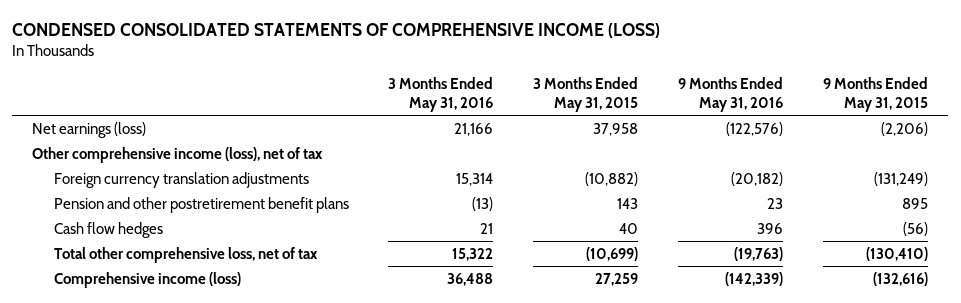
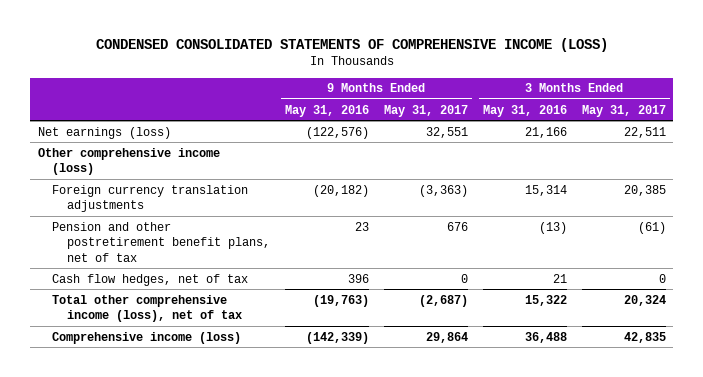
- | 3 Months Ended May 31, 2016 | 3 Months Ended May 31, 2015 | 9 Months Ended May 31, 2016 | 9 Months Ended May 31, 2015
+ | 9 Months Ended May 31, 2016 | 9 Months Ended May 31, 2017 | 3 Months Ended May 31, 2016 | 3 Months Ended May 31, 2017
- Other comprehensive income (loss), net of tax
+ Other comprehensive income (loss)
- Pension and other postretirement benefit plans | (13) | 143 | 23 | 895
- Cash flow hedges | 21 | 40 | 396 | (56)
- Total other comprehensive loss, net of tax | 15,322 | (10,699) | (19,763) | (130,410)
+ Pension and other postretirement benefit plans, net of tax | 23 | 676 | (13) | (61)
+ Cash flow hedges, net of tax | 396 | 0 | 21 | 0
+ Total other comprehensive income (loss), net of tax | (19,763) | (2,687) | 15,322 | 20,324

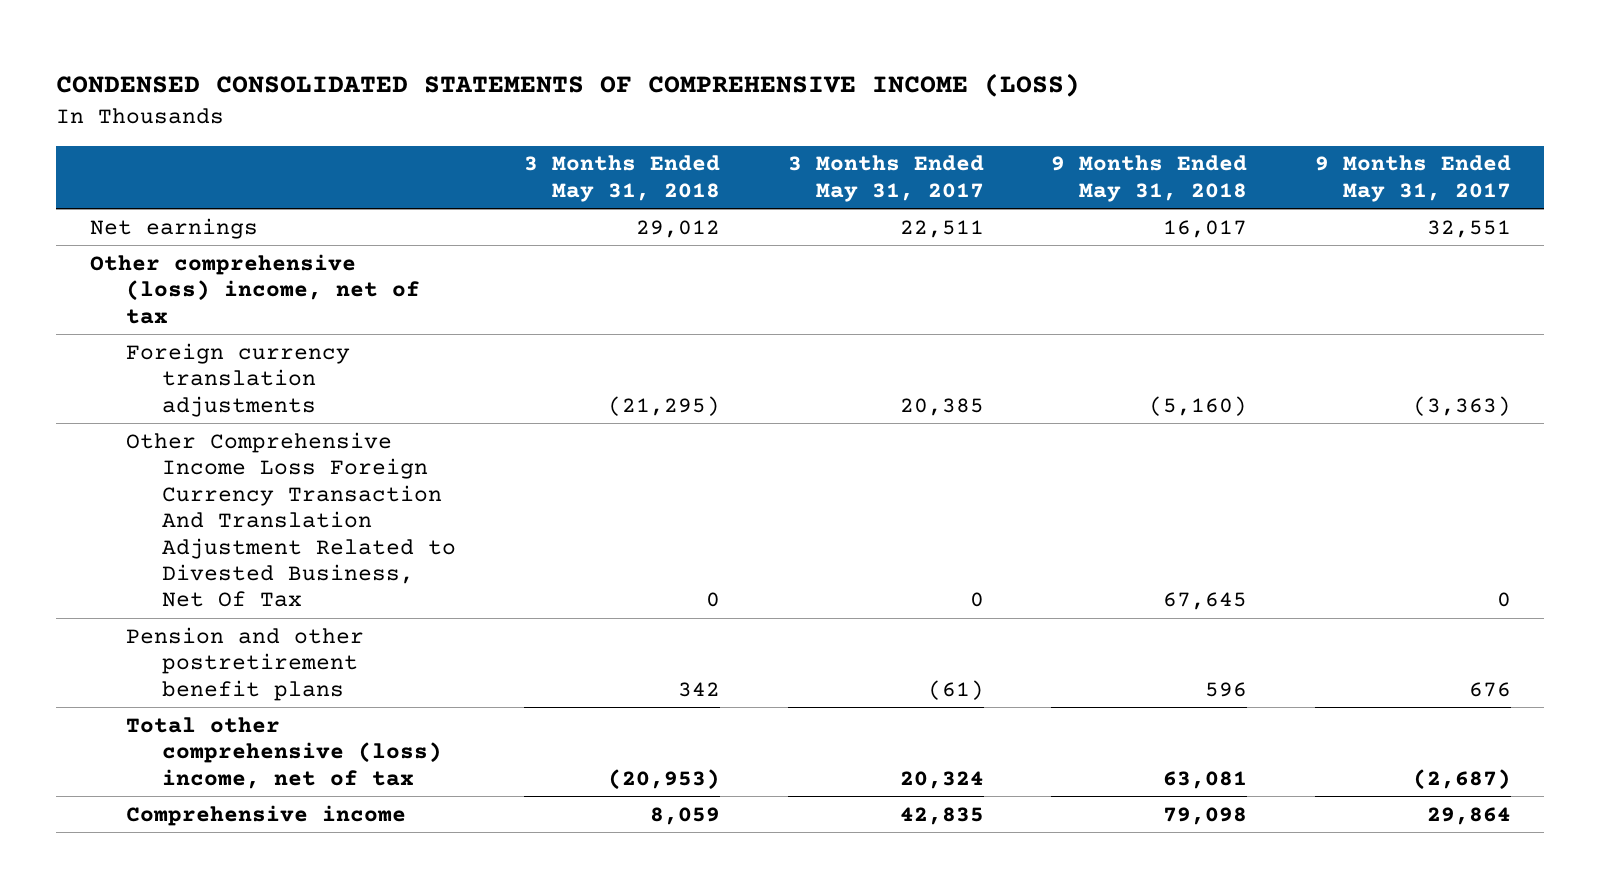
- | 9 Months Ended May 31, 2016 | 9 Months Ended May 31, 2017 | 3 Months Ended May 31, 2016 | 3 Months Ended May 31, 2017
+ | 3 Months Ended May 31, 2018 | 3 Months Ended May 31, 2017 | 9 Months Ended May 31, 2018 | 9 Months Ended May 31, 2017
- Net earnings (loss) | (122,576) | 32,551 | 21,166 | 22,511
- Other comprehensive income (loss)
+ Net earnings | 29,012 | 22,511 | 16,017 | 32,551
+ Other comprehensive (loss) income, net of tax
- Pension and other postretirement benefit plans, net of tax | 23 | 676 | (13) | (61)
- Cash flow hedges, net of tax | 396 | 0 | 21 | 0
- Total other comprehensive income (loss), net of tax | (19,763) | (2,687) | 15,322 | 20,324
- Comprehensive income (loss) | (142,339) | 29,864 | 36,488 | 42,835
+ Other Comprehensive Income Loss Foreign Currency Transaction And Translation Adjustment Related to Divested Business, Net Of Tax | 0 | 0 | 67,645 | 0
+ Pension and other postretirement benefit plans | 342 | (61) | 596 | 676
+ Total other comprehensive (loss) income, net of tax | (20,953) | 20,324 | 63,081 | (2,687)
+ Comprehensive income | 8,059 | 42,835 | 79,098 | 29,864

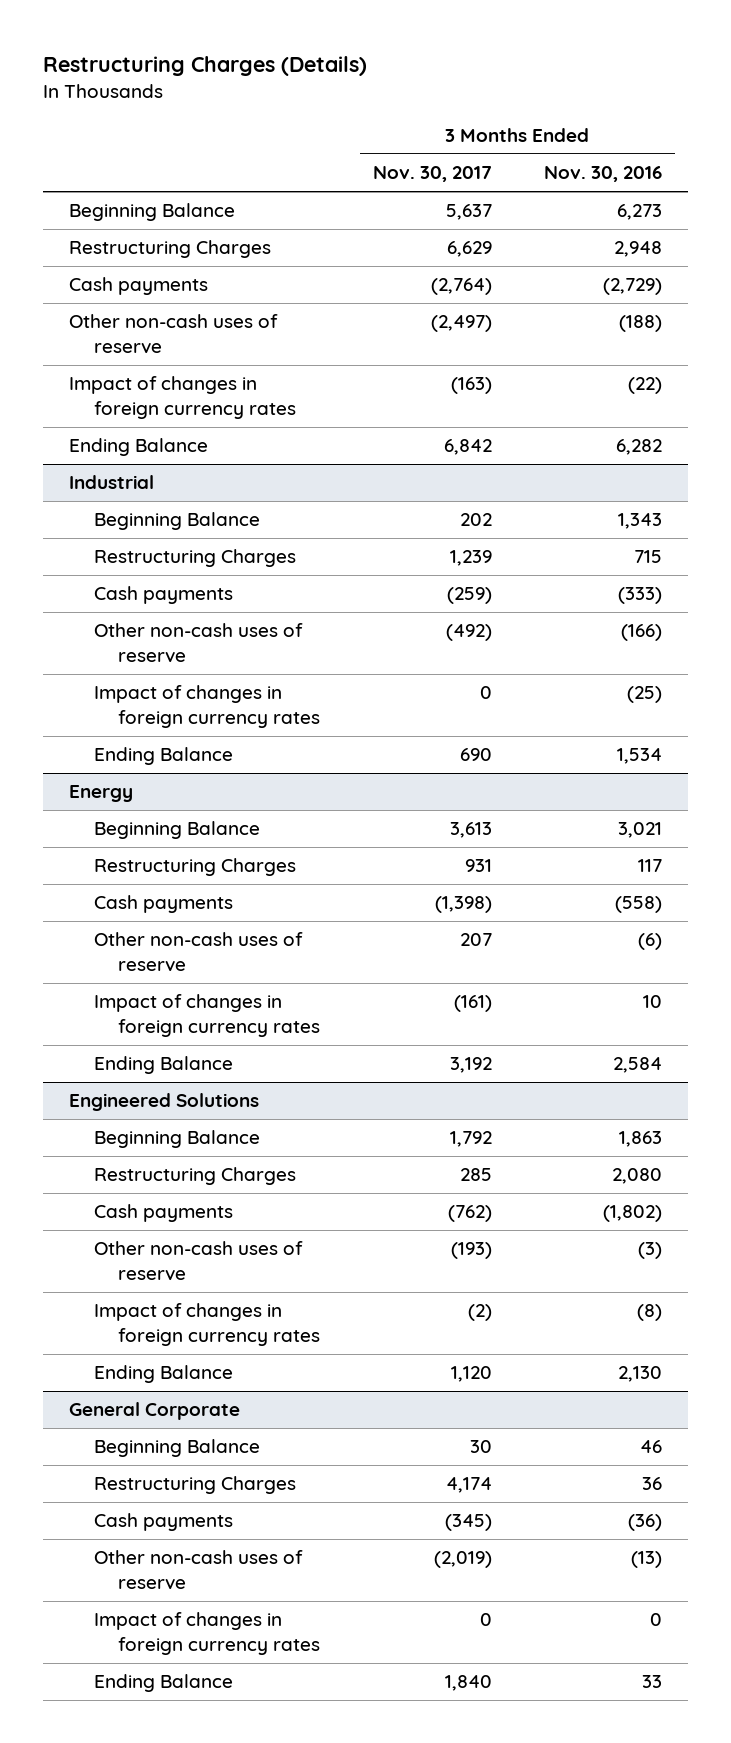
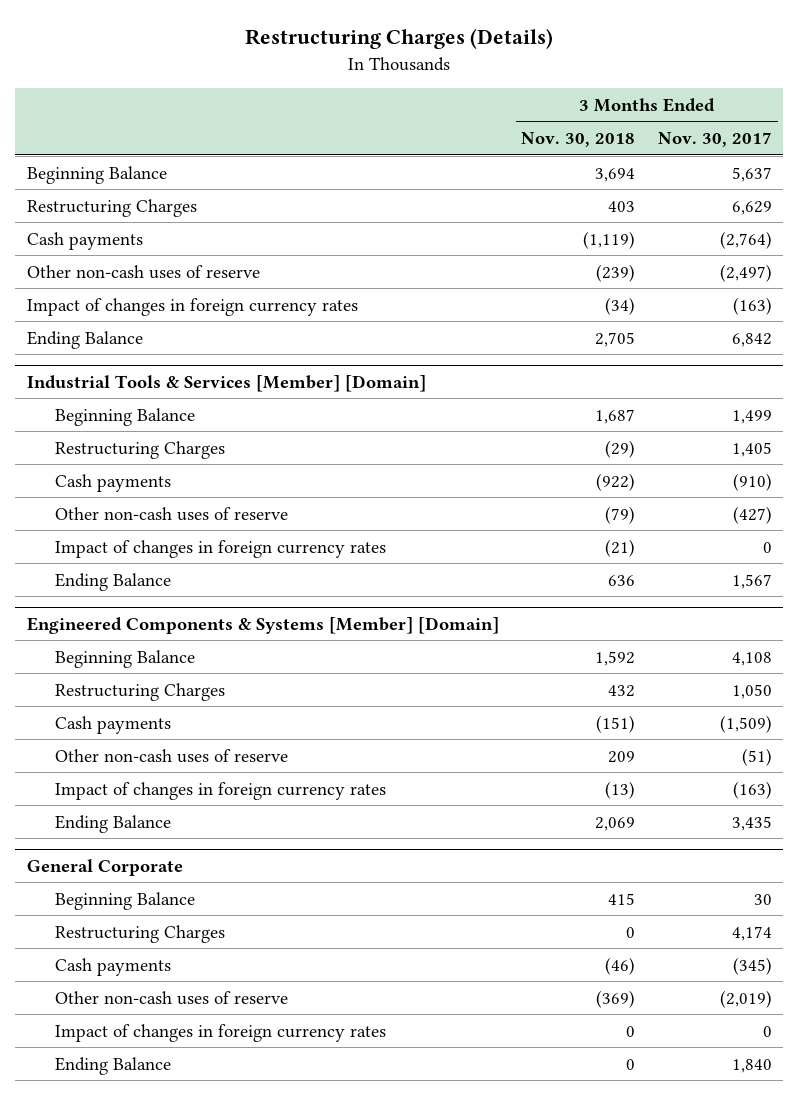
- | 3 Months Ended Nov. 30, 2017 | 3 Months Ended Nov. 30, 2016
+ | 3 Months Ended Nov. 30, 2018 | 3 Months Ended Nov. 30, 2017
- Industrial
- Beginning Balance | 202 | 1,343
- Restructuring Charges | 1,239 | 715
- Cash payments | (259) | (333)
- Other non-cash uses of reserve | (492) | (166)
+ Industrial Tools & Services [Member] [Domain]
+ Beginning Balance | 1,687 | 1,499
+ Restructuring Charges | (29) | 1,405
+ Cash payments | (922) | (910)
+ Other non-cash uses of reserve | (79) | (427)
- Ending Balance | 690 | 1,534
- Energy
- Beginning Balance | 3,613 | 3,021
- Restructuring Charges | 931 | 117
- Cash payments | (1,398) | (558)
- Other non-cash uses of reserve | 207 | (6)
- Impact of changes in foreign currency rates | (161) | 10
- Ending Balance | 3,192 | 2,584
- Engineered Solutions
- Beginning Balance | 1,792 | 1,863
- Restructuring Charges | 285 | 2,080
- Cash payments | (762) | (1,802)
- Other non-cash uses of reserve | (193) | (3)
- Impact of changes in foreign currency rates | (2) | (8)
- Ending Balance | 1,120 | 2,130
+ Ending Balance | 636 | 1,567
+ Engineered Components & Systems [Member] [Domain]
+ Beginning Balance | 1,592 | 4,108
+ Restructuring Charges | 432 | 1,050
+ Cash payments | (151) | (1,509)
+ Other non-cash uses of reserve | 209 | (51)
+ Impact of changes in foreign currency rates | (13) | (163)
+ Ending Balance | 2,069 | 3,435

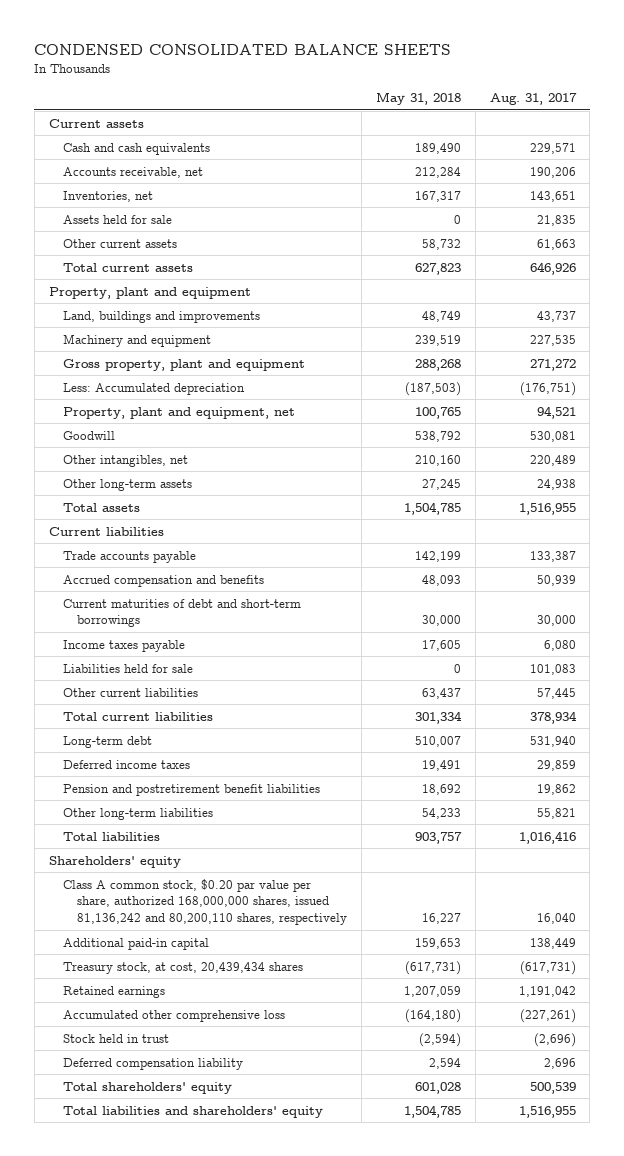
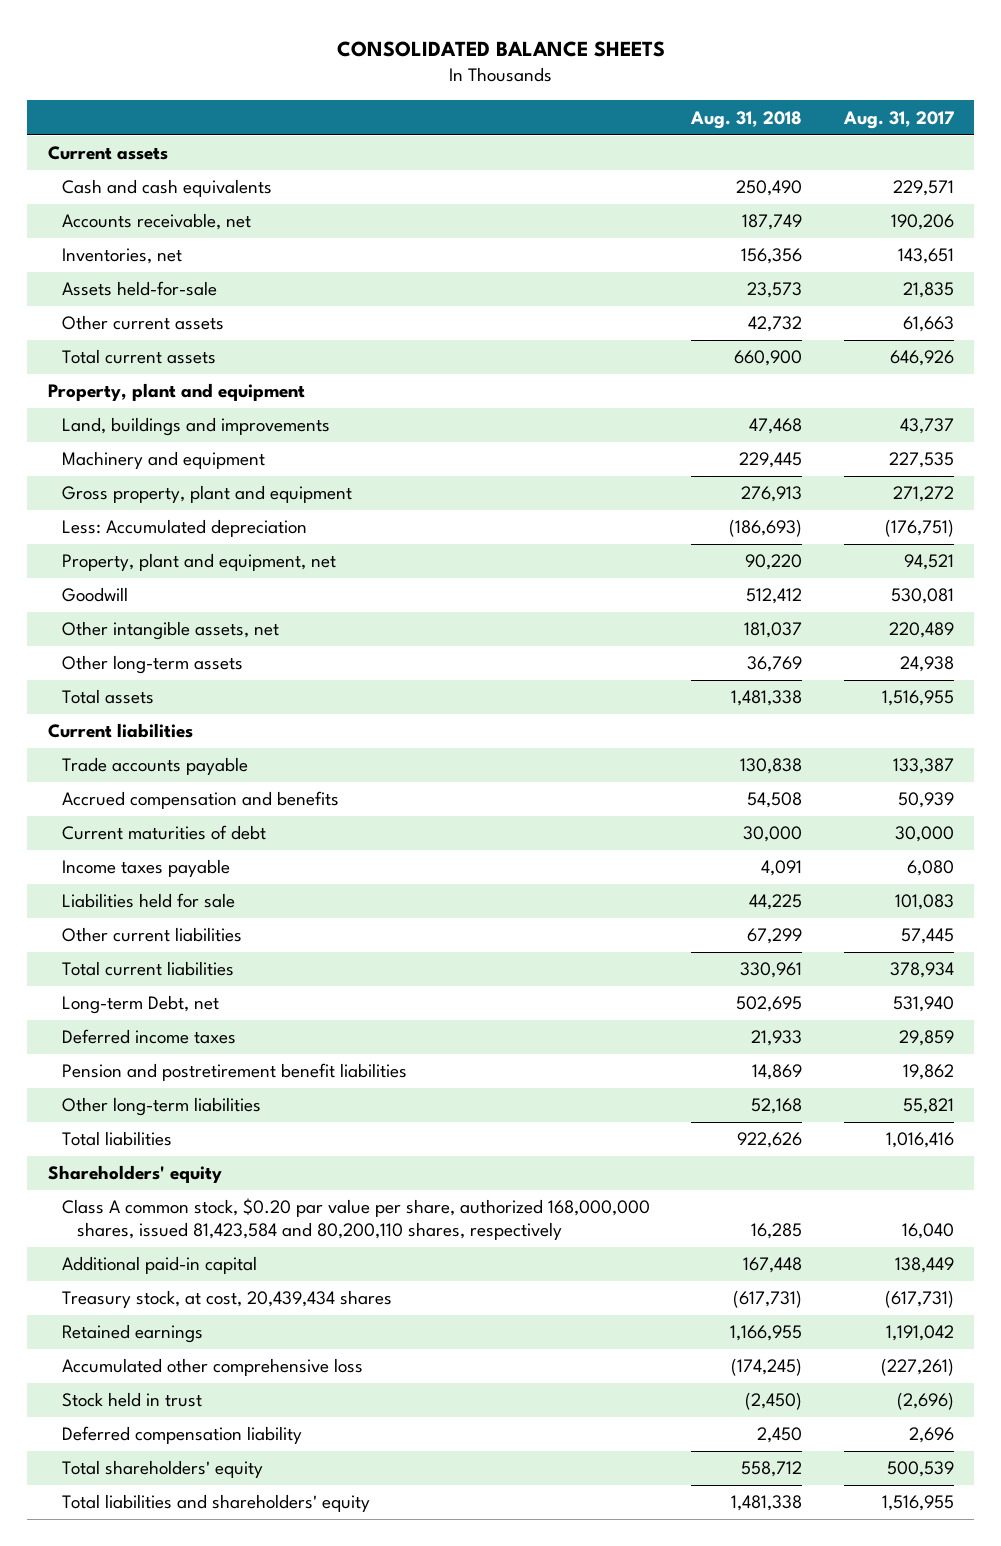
- CONDENSED CONSOLIDATED BALANCE SHEETS
+ CONSOLIDATED BALANCE SHEETS
- | May 31, 2018 | Aug. 31, 2017
+ | Aug. 31, 2018 | Aug. 31, 2017
- Assets held for sale | 0 | 21,835
+ Assets held-for-sale | 23,573 | 21,835
- Other intangibles, net | 210,160 | 220,489
+ Other intangible assets, net | 181,037 | 220,489
- Current maturities of debt and short-term borrowings | 30,000 | 30,000
+ Current maturities of debt | 30,000 | 30,000
- Long-term debt | 510,007 | 531,940
+ Long-term Debt, net | 502,695 | 531,940
- Class A common stock, $0.20 par value per share, authorized 168,000,000 shares, issued 81,136,242 and 80,200,110 shares, respectively | 16,227 | 16,040
+ Class A common stock, $0.20 par value per share, authorized 168,000,000 shares, issued 81,423,584 and 80,200,110 shares, respectively | 16,285 | 16,040

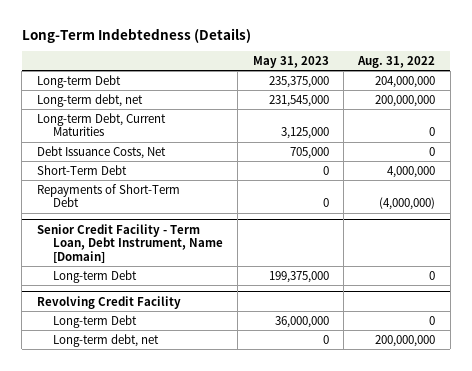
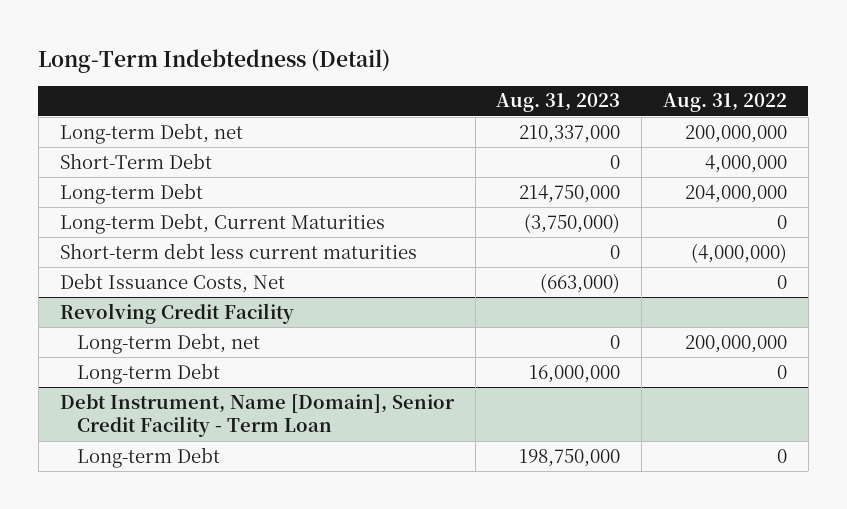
- Long-Term Indebtedness (Details)
+ Long-Term Indebtedness (Detail)
- | May 31, 2023 | Aug. 31, 2022
+ | Aug. 31, 2023 | Aug. 31, 2022
+ Long-term Debt, net | 210,337,000 | 200,000,000
moved up: Short-Term Debt | 0 | 4,000,000
- Long-term debt, net | 231,545,000 | 200,000,000
+ Short-term debt less current maturities | 0 | (4,000,000)
- Repayments of Short-Term Debt | 0 | (4,000,000)
- Senior Credit Facility - Term Loan, Debt Instrument, Name [Domain]
- Long-term Debt | 199,375,000 | 0
@ Revolving Credit Facility
+ Long-term Debt, net | 0 | 200,000,000
- Long-term debt, net | 0 | 200,000,000
+ Debt Instrument, Name [Domain], Senior Credit Facility - Term Loan
+ Long-term Debt | 198,750,000 | 0

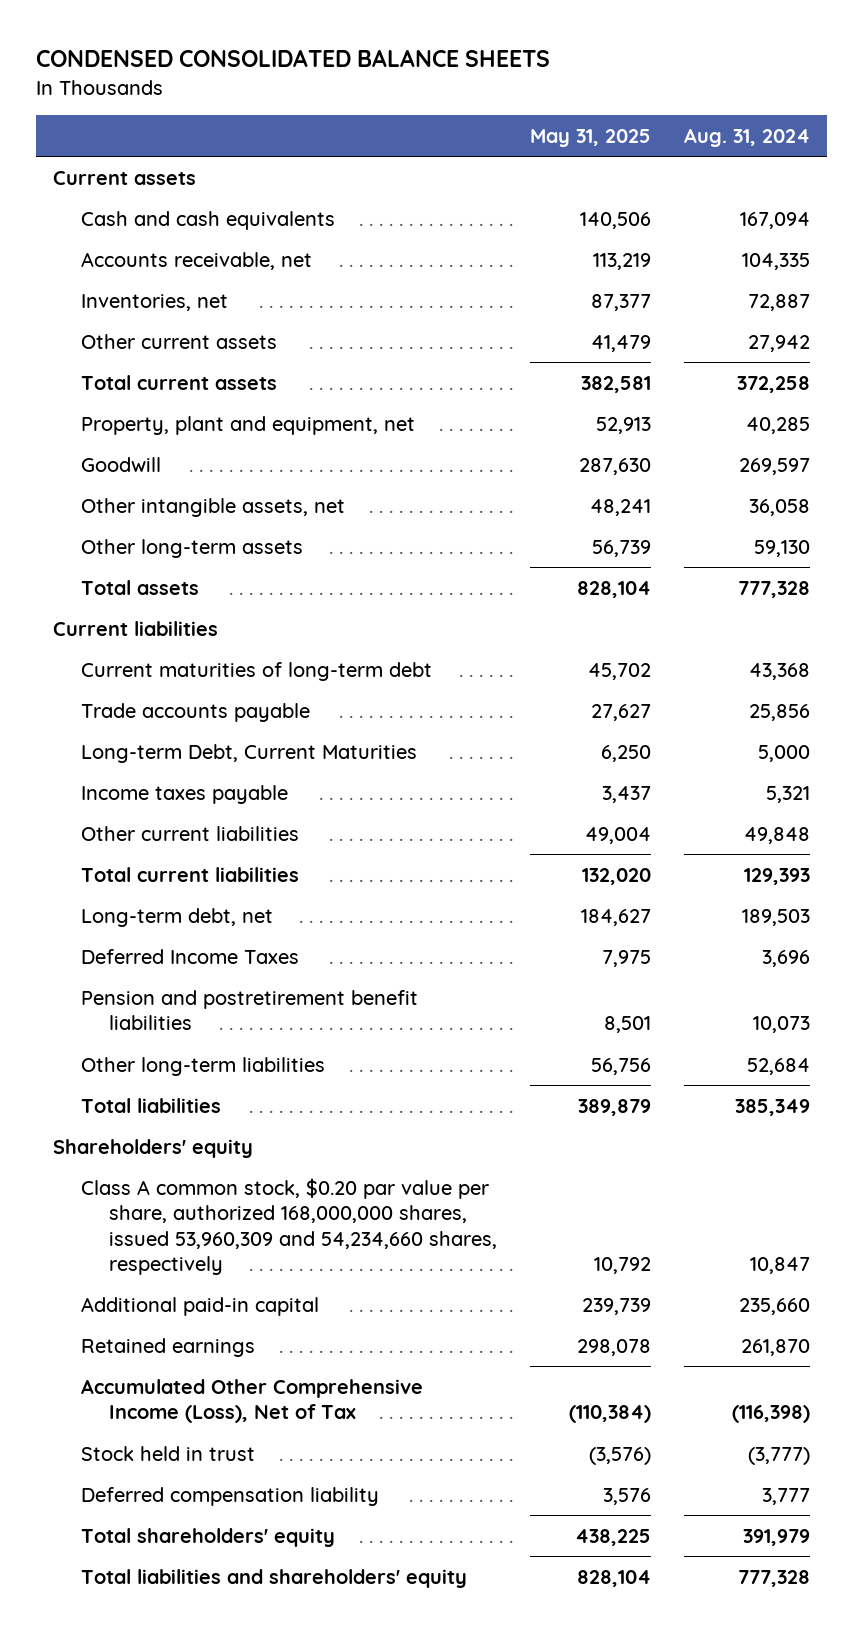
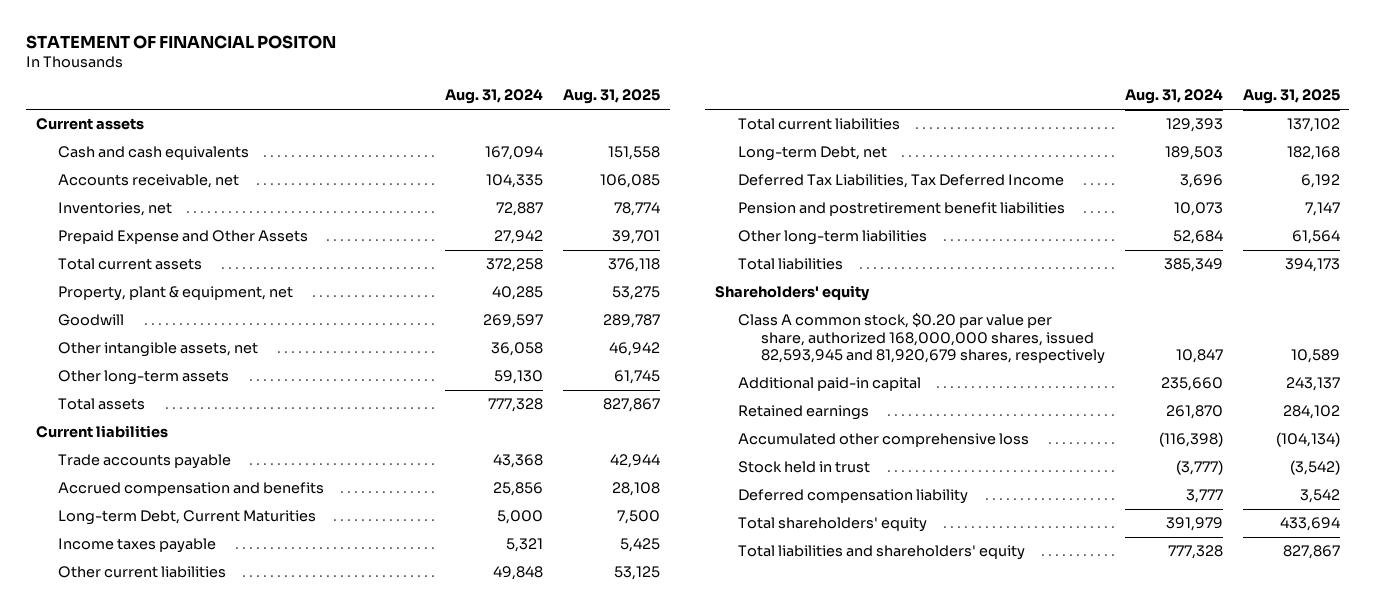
- CONDENSED CONSOLIDATED BALANCE SHEETS
+ STATEMENT OF FINANCIAL POSITON
- | May 31, 2025 | Aug. 31, 2024
+ | Aug. 31, 2024 | Aug. 31, 2025
- Other current assets | 41,479 | 27,942
+ Prepaid Expense and Other Assets | 27,942 | 39,701
- Property, plant and equipment, net | 52,913 | 40,285
+ Property, plant & equipment, net | 40,285 | 53,275
- Current maturities of long-term debt | 45,702 | 43,368
- Trade accounts payable | 27,627 | 25,856
+ Trade accounts payable | 43,368 | 42,944
+ Accrued compensation and benefits | 25,856 | 28,108
- Long-term debt, net | 184,627 | 189,503
- Deferred Income Taxes | 7,975 | 3,696
+ Long-term Debt, net | 189,503 | 182,168
+ Deferred Tax Liabilities, Tax Deferred Income | 3,696 | 6,192
- Class A common stock, $0.20 par value per share, authorized 168,000,000 shares, issued 53,960,309 and 54,234,660 shares, respectively | 10,792 | 10,847
+ Class A common stock, $0.20 par value per share, authorized 168,000,000 shares, issued 82,593,945 and 81,920,679 shares, respectively | 10,847 | 10,589
- Accumulated Other Comprehensive Income (Loss), Net of Tax | (110,384) | (116,398)
+ Accumulated other comprehensive loss | (116,398) | (104,134)

